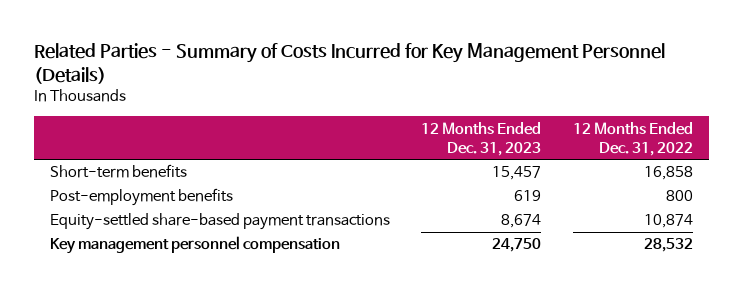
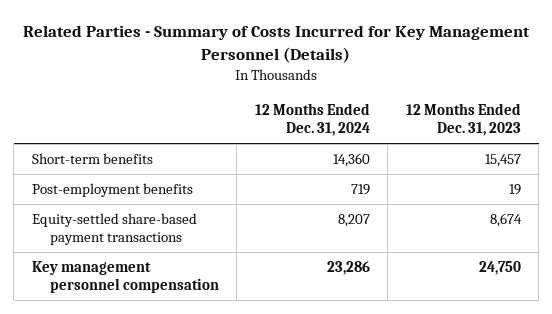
- | 12 Months Ended Dec. 31, 2023 | 12 Months Ended Dec. 31, 2022
+ | 12 Months Ended Dec. 31, 2024 | 12 Months Ended Dec. 31, 2023
- Post-employment benefits | 619 | 800
+ Post-employment benefits | 719 | 19

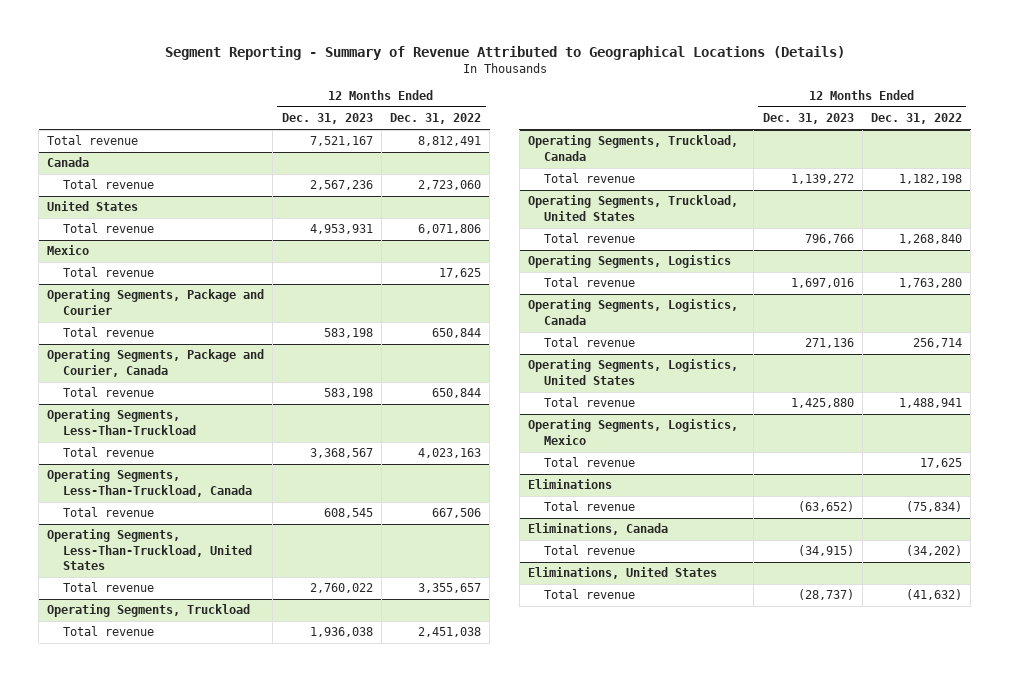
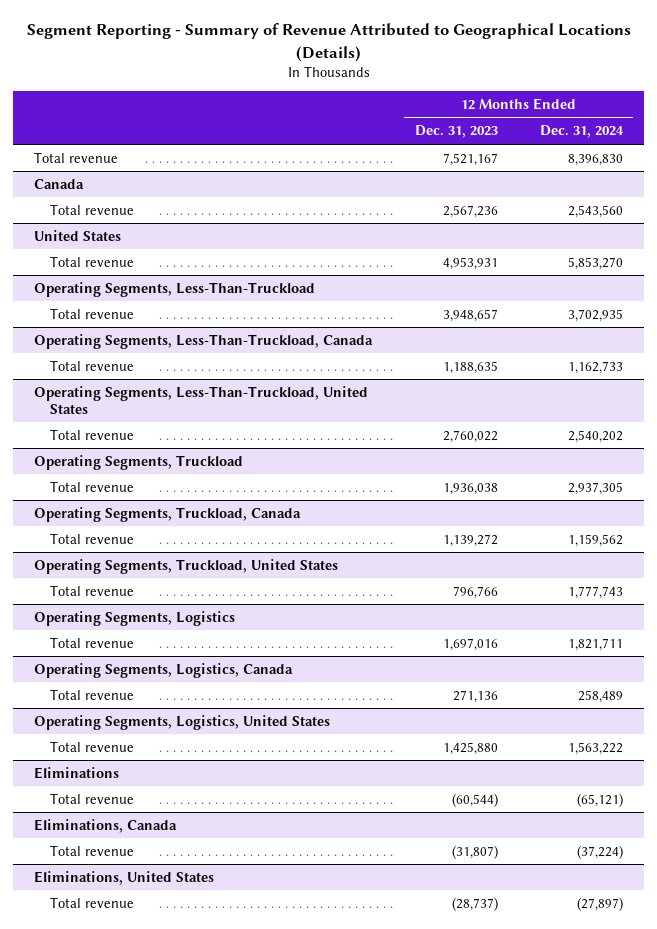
- | 12 Months Ended Dec. 31, 2023 | 12 Months Ended Dec. 31, 2022
+ | 12 Months Ended Dec. 31, 2023 | 12 Months Ended Dec. 31, 2024
- Mexico
- Total revenue | | 17,625
- Operating Segments, Package and Courier
- Total revenue | 583,198 | 650,844
- Operating Segments, Package and Courier, Canada
- Total revenue | 583,198 | 650,844
@ Operating Segments, Less-Than-Truckload
- Total revenue | 3,368,567 | 4,023,163
+ Total revenue | 3,948,657 | 3,702,935
@ Operating Segments, Less-Than-Truckload, Canada
- Total revenue | 608,545 | 667,506
+ Total revenue | 1,188,635 | 1,162,733
- Operating Segments, Logistics, Mexico
- Total revenue | | 17,625
@ Eliminations
- Total revenue | (63,652) | (75,834)
+ Total revenue | (60,544) | (65,121)
@ Eliminations, Canada
- Total revenue | (34,915) | (34,202)
+ Total revenue | (31,807) | (37,224)

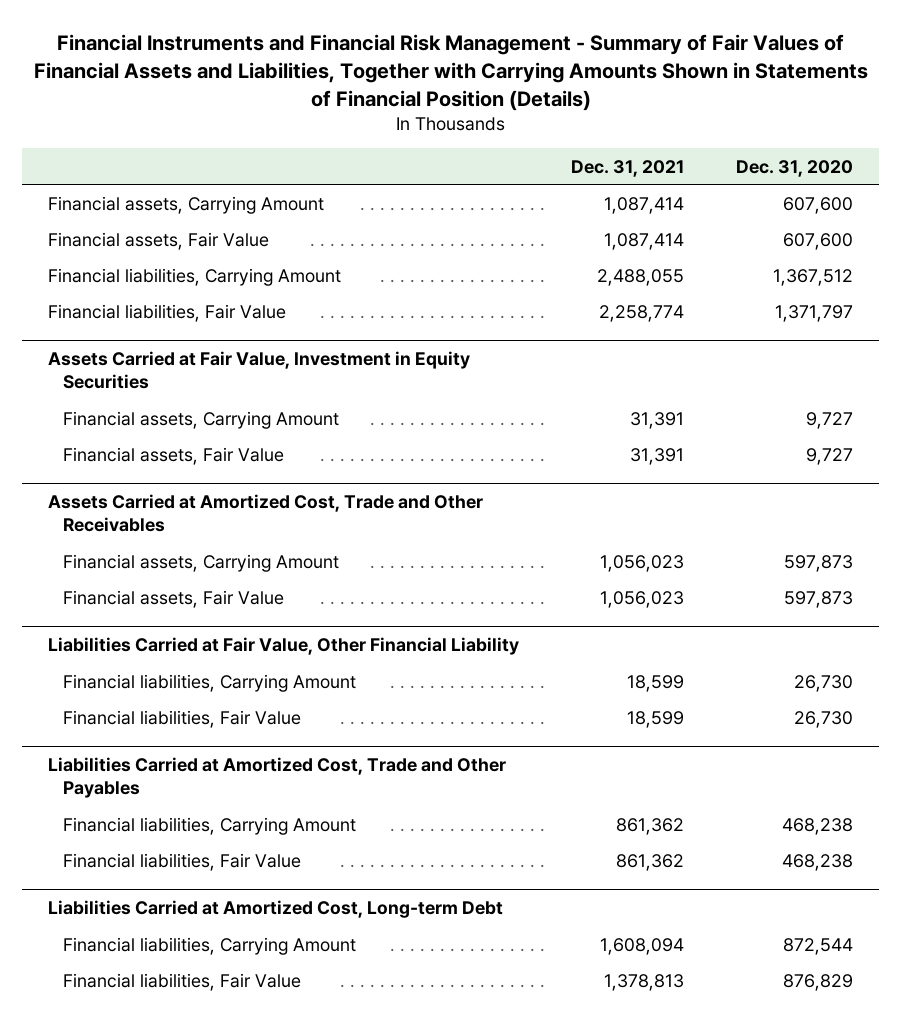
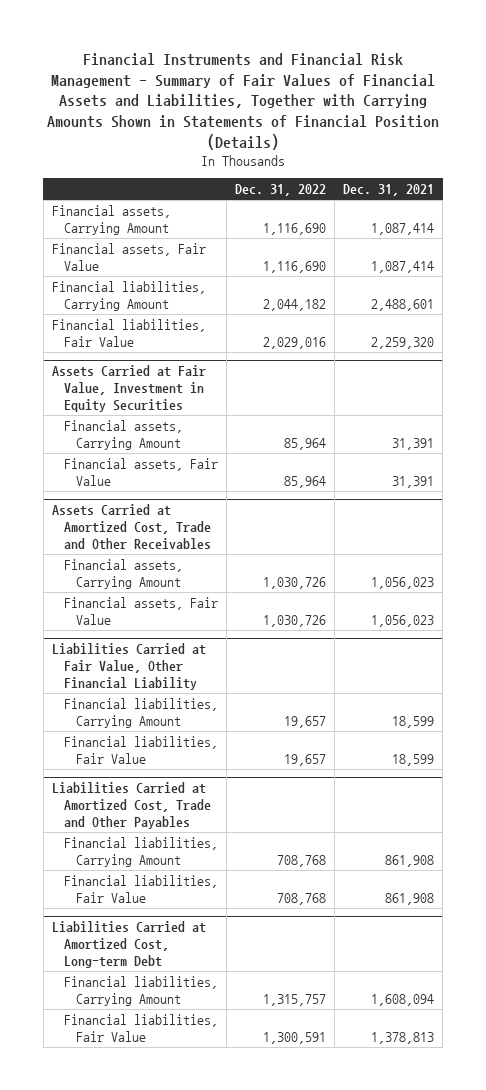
- | Dec. 31, 2021 | Dec. 31, 2020
+ | Dec. 31, 2022 | Dec. 31, 2021
- Financial liabilities, Carrying Amount | 2,488,055 | 1,367,512
- Financial liabilities, Fair Value | 2,258,774 | 1,371,797
+ Financial liabilities, Carrying Amount | 2,044,182 | 2,488,601
+ Financial liabilities, Fair Value | 2,029,016 | 2,259,320
@ Liabilities Carried at Amortized Cost, Trade and Other Payables
- Financial liabilities, Carrying Amount | 861,362 | 468,238
- Financial liabilities, Fair Value | 861,362 | 468,238
+ Financial liabilities, Carrying Amount | 708,768 | 861,908
+ Financial liabilities, Fair Value | 708,768 | 861,908

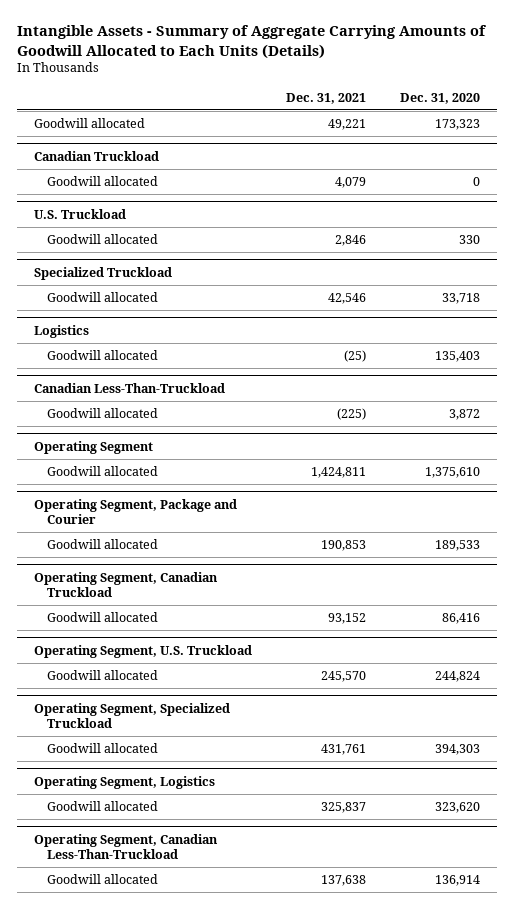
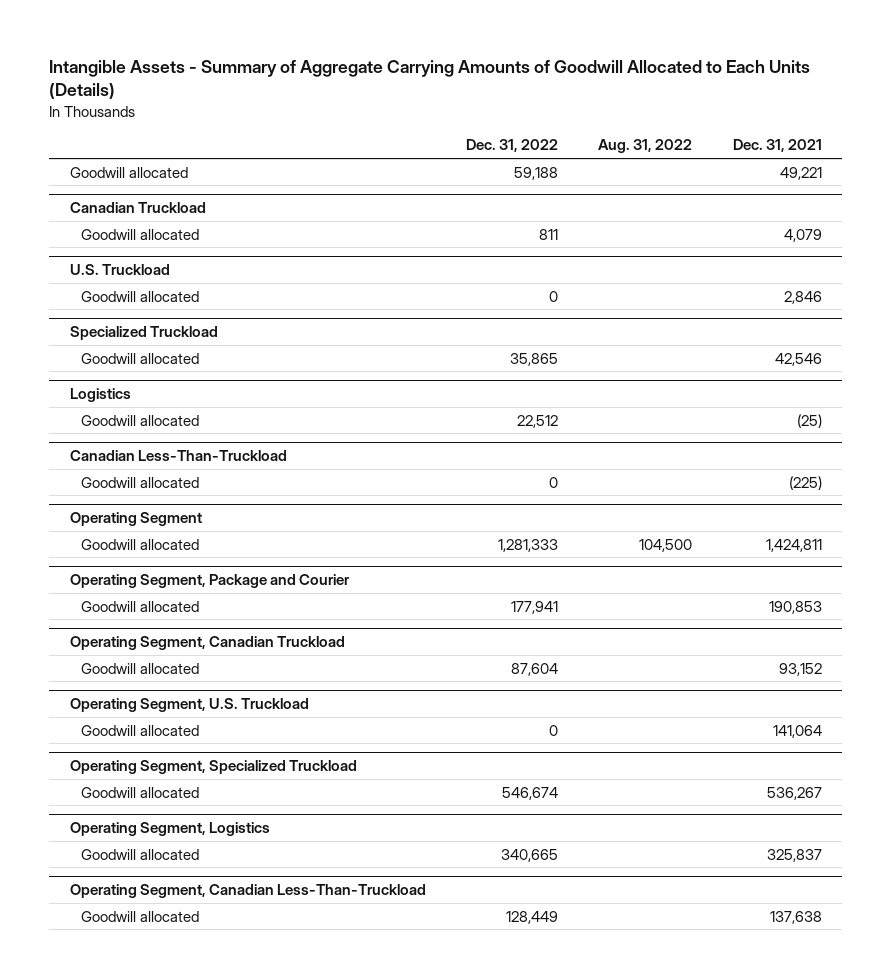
- | Dec. 31, 2021 | Dec. 31, 2020
+ | Dec. 31, 2022 | Aug. 31, 2022 | Dec. 31, 2021
@ Operating Segment, U.S. Truckload
- Goodwill allocated | 245,570 | 244,824
+ Goodwill allocated | 0 | | 141,064
@ Operating Segment, Specialized Truckload
- Goodwill allocated | 431,761 | 394,303
+ Goodwill allocated | 546,674 | | 536,267

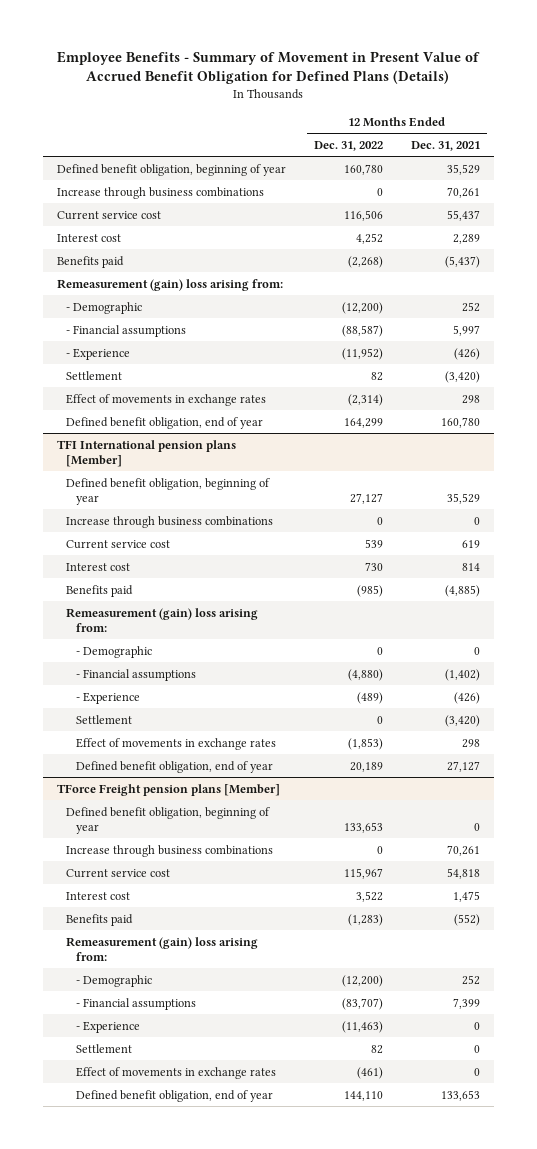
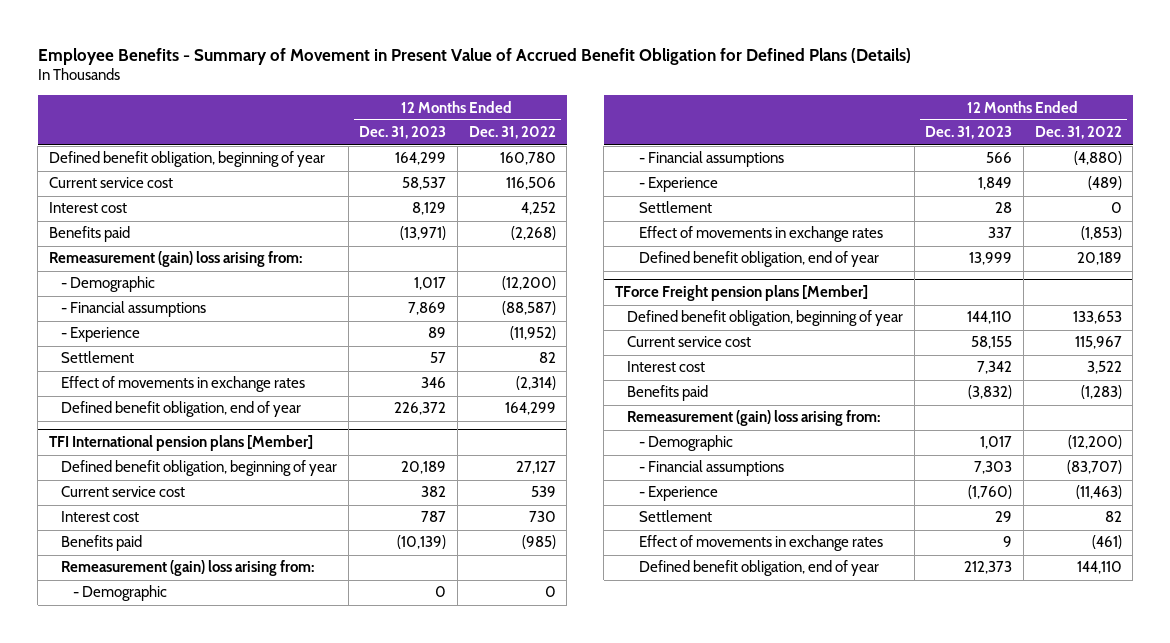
- | 12 Months Ended Dec. 31, 2022 | 12 Months Ended Dec. 31, 2021
+ | 12 Months Ended Dec. 31, 2023 | 12 Months Ended Dec. 31, 2022
- Increase through business combinations | 0 | 70,261
@ TFI International pension plans [Member]
- Increase through business combinations | 0 | 0
@ TForce Freight pension plans [Member]
- Increase through business combinations | 0 | 70,261

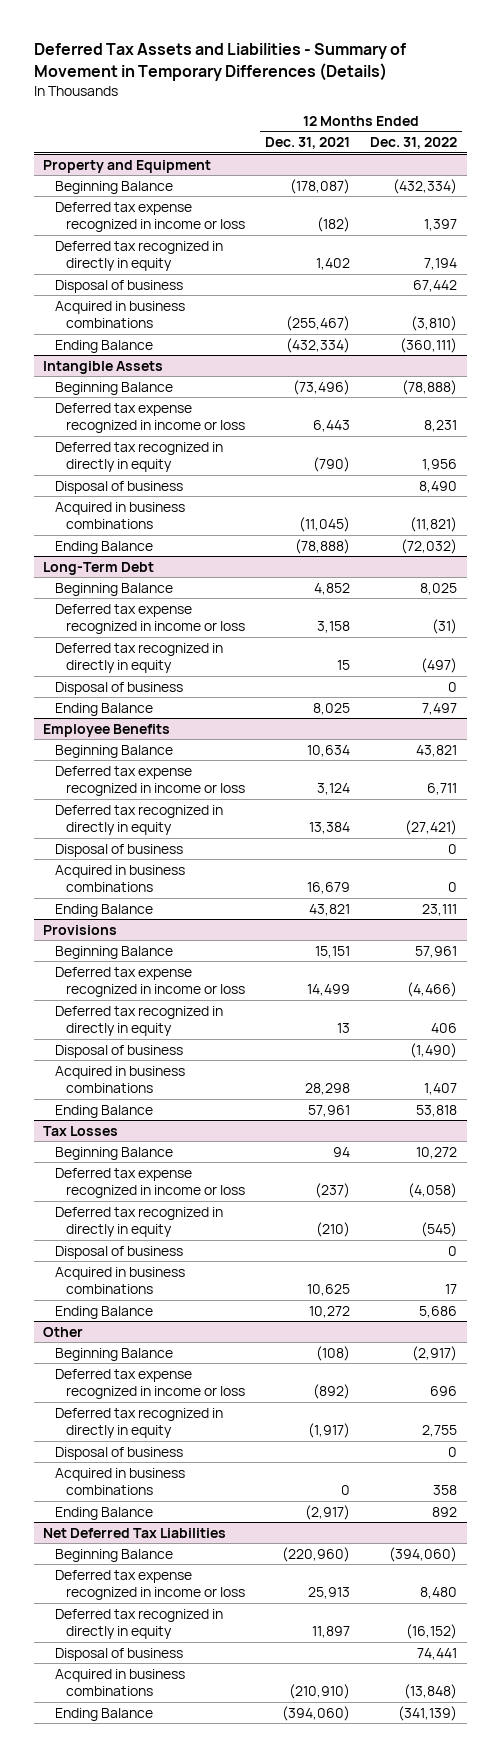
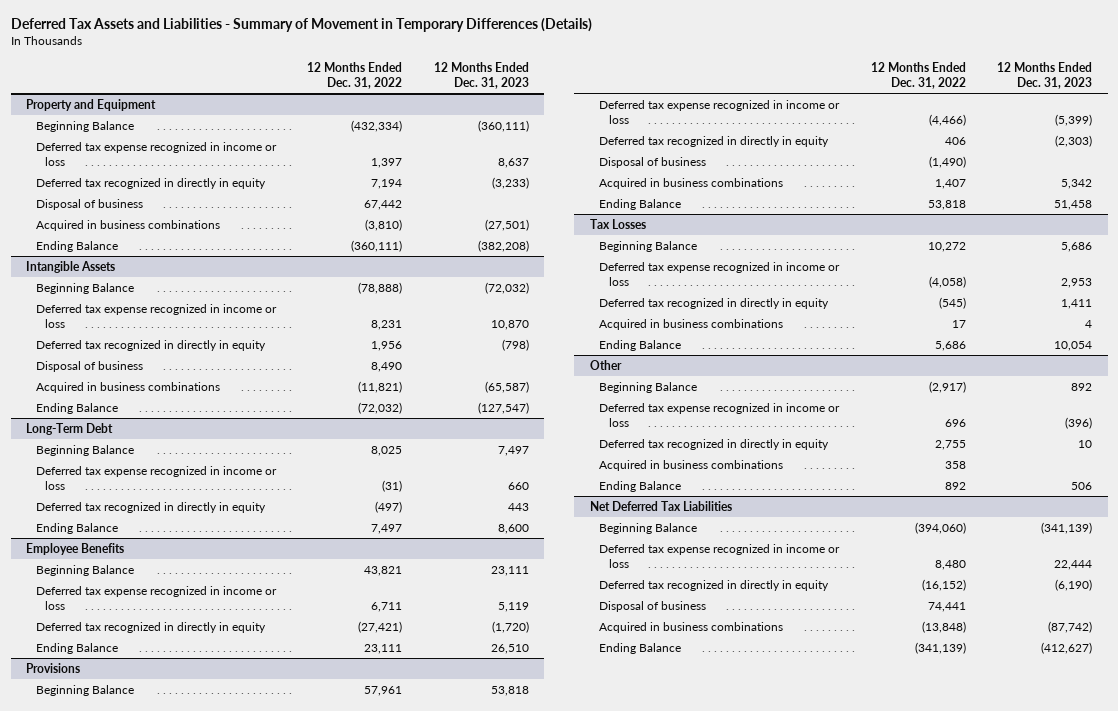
- | 12 Months Ended Dec. 31, 2021 | 12 Months Ended Dec. 31, 2022
+ | 12 Months Ended Dec. 31, 2022 | 12 Months Ended Dec. 31, 2023
@ Long-Term Debt
- Disposal of business | | 0
@ Employee Benefits
- Disposal of business | | 0
- Acquired in business combinations | 16,679 | 0
@ Tax Losses
- Disposal of business | | 0
@ Other
- Disposal of business | | 0

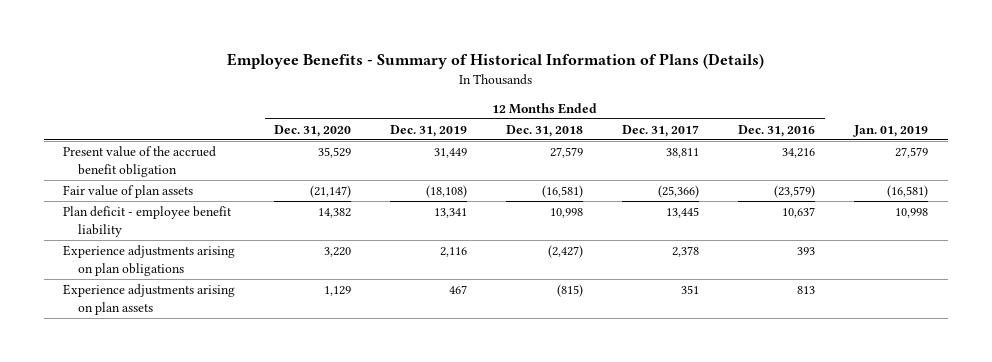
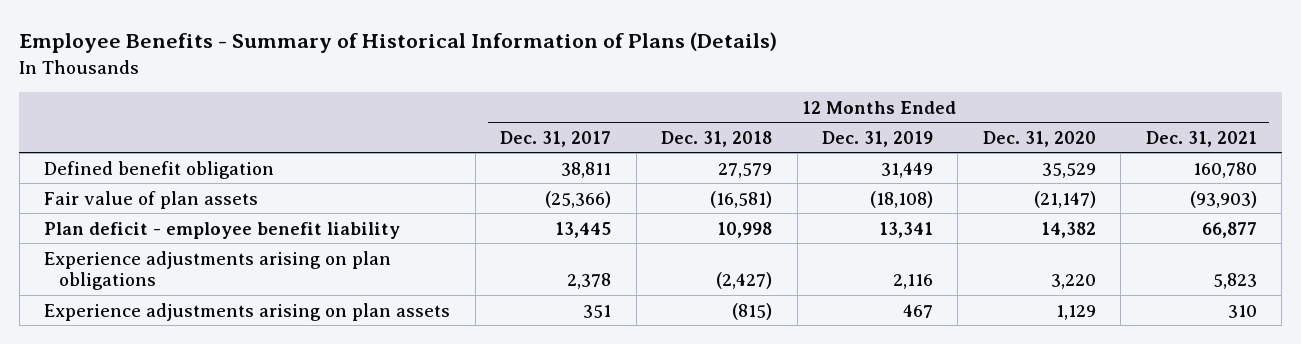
- | 12 Months Ended Dec. 31, 2020 | 12 Months Ended Dec. 31, 2019 | 12 Months Ended Dec. 31, 2018 | 12 Months Ended Dec. 31, 2017 | 12 Months Ended Dec. 31, 2016 | Jan. 01, 2019
+ | 12 Months Ended Dec. 31, 2017 | 12 Months Ended Dec. 31, 2018 | 12 Months Ended Dec. 31, 2019 | 12 Months Ended Dec. 31, 2020 | 12 Months Ended Dec. 31, 2021
- Present value of the accrued benefit obligation | 35,529 | 31,449 | 27,579 | 38,811 | 34,216 | 27,579
+ Defined benefit obligation | 38,811 | 27,579 | 31,449 | 35,529 | 160,780

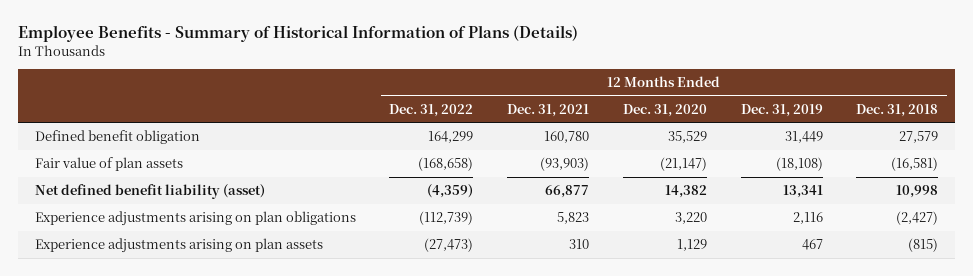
- | 12 Months Ended Dec. 31, 2017 | 12 Months Ended Dec. 31, 2018 | 12 Months Ended Dec. 31, 2019 | 12 Months Ended Dec. 31, 2020 | 12 Months Ended Dec. 31, 2021
+ | 12 Months Ended Dec. 31, 2022 | 12 Months Ended Dec. 31, 2021 | 12 Months Ended Dec. 31, 2020 | 12 Months Ended Dec. 31, 2019 | 12 Months Ended Dec. 31, 2018
- Plan deficit - employee benefit liability | 13,445 | 10,998 | 13,341 | 14,382 | 66,877
+ Net defined benefit liability (asset) | (4,359) | 66,877 | 14,382 | 13,341 | 10,998

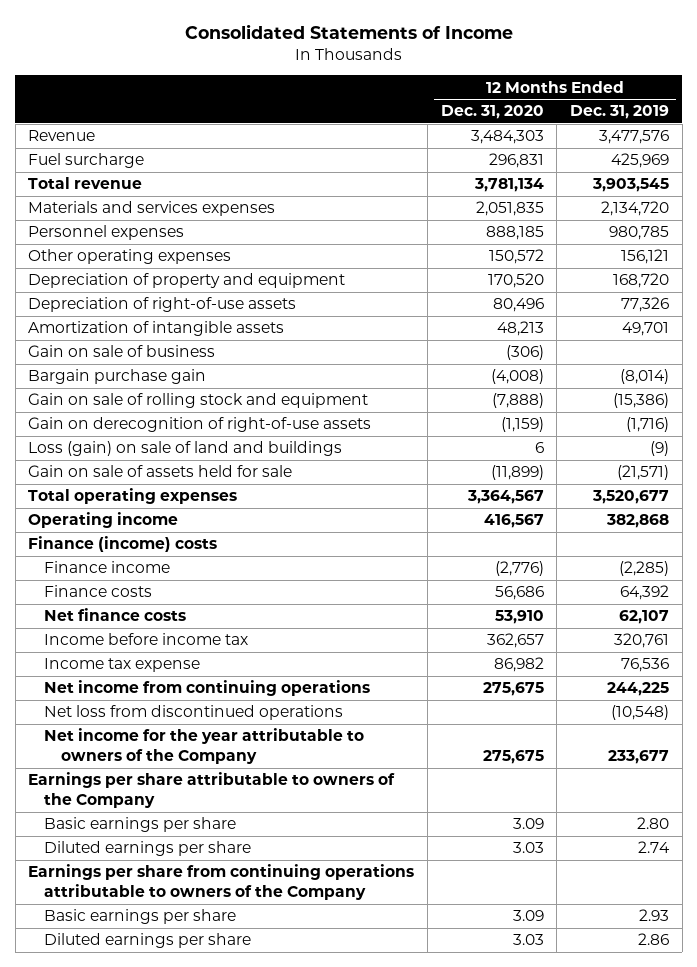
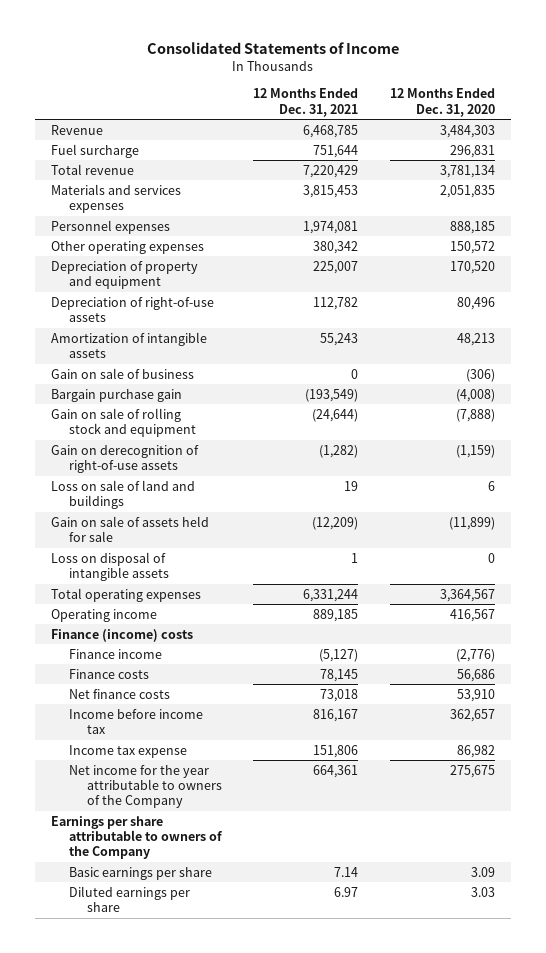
- | 12 Months Ended Dec. 31, 2020 | 12 Months Ended Dec. 31, 2019
+ | 12 Months Ended Dec. 31, 2021 | 12 Months Ended Dec. 31, 2020
- Loss (gain) on sale of land and buildings | 6 | (9)
+ Loss on sale of land and buildings | 19 | 6
+ Loss on disposal of intangible assets | 1 | 0
- Net income from continuing operations | 275,675 | 244,225
- Net loss from discontinued operations | | (10,548)
- Earnings per share from continuing operations attributable to owners of the Company
- Basic earnings per share | 3.09 | 2.93
- Diluted earnings per share | 3.03 | 2.86

